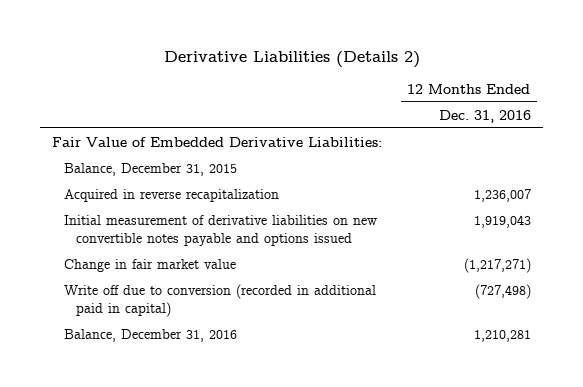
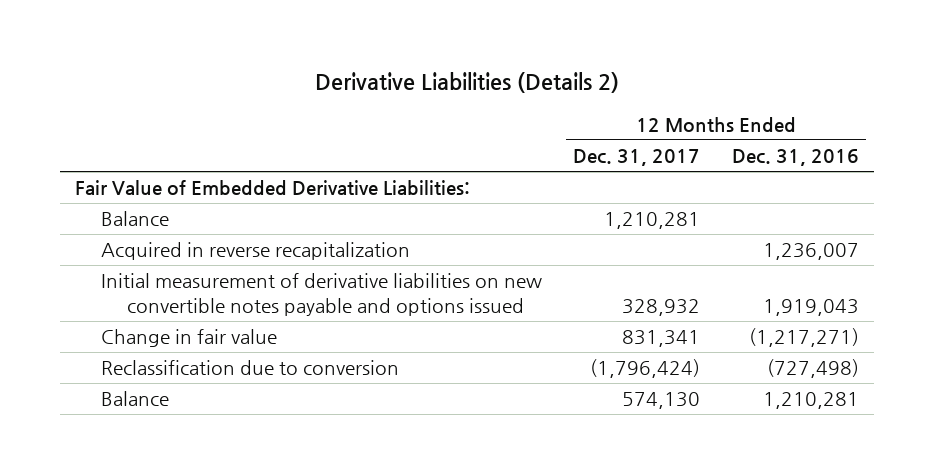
- | 12 Months Ended Dec. 31, 2016
+ | 12 Months Ended Dec. 31, 2017 | 12 Months Ended Dec. 31, 2016
- Balance, December 31, 2015
+ Balance | 1,210,281 |
- Change in fair market value | (1,217,271)
- Write off due to conversion (recorded in additional paid in capital) | (727,498)
- Balance, December 31, 2016 | 1,210,281
+ Change in fair value | 831,341 | (1,217,271)
+ Reclassification due to conversion | (1,796,424) | (727,498)
+ Balance | 574,130 | 1,210,281

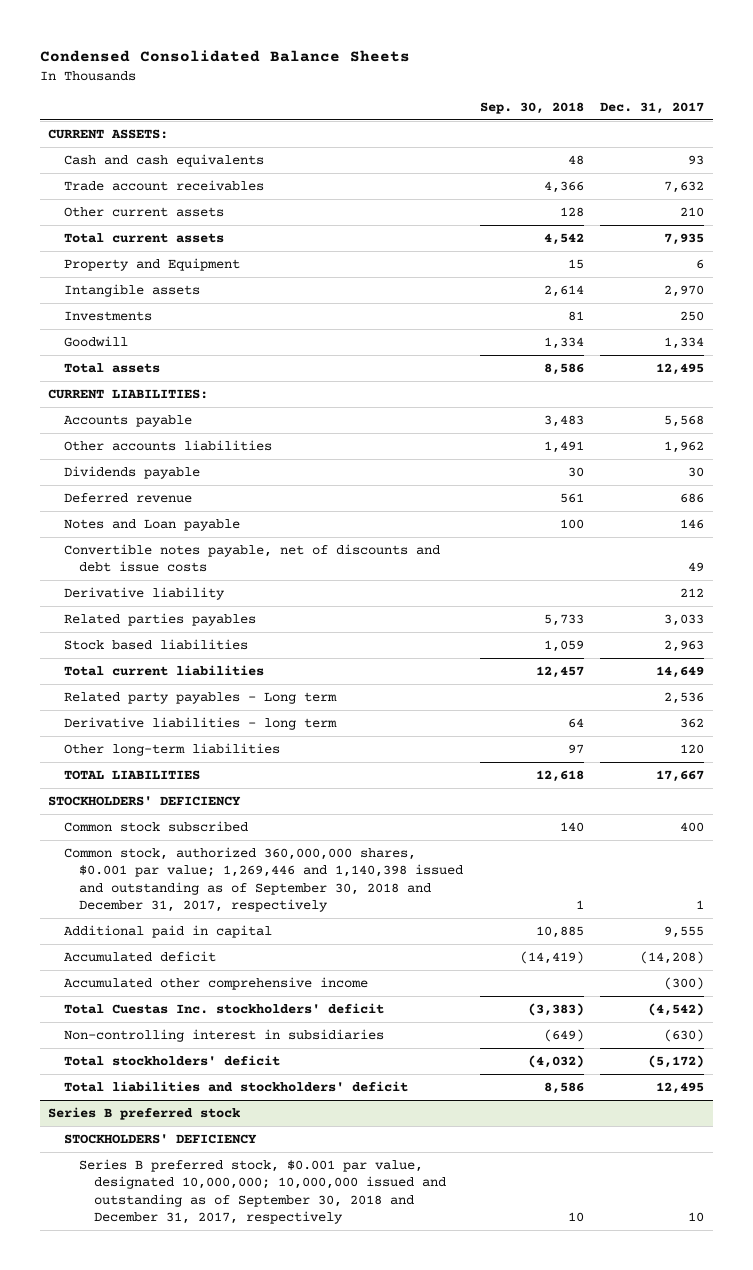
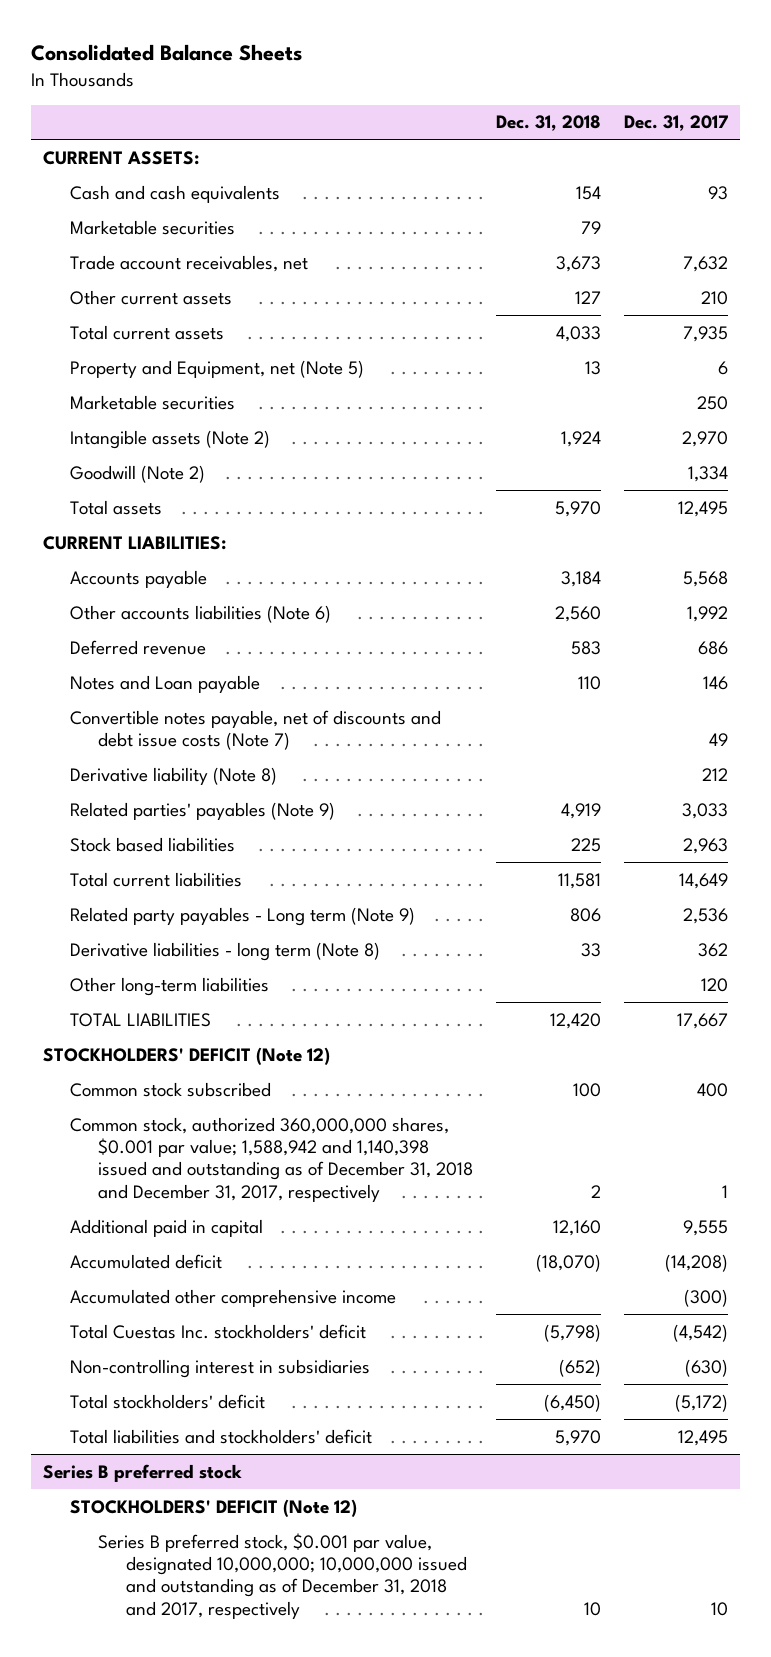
- Condensed Consolidated Balance Sheets
+ Consolidated Balance Sheets
- | Sep. 30, 2018 | Dec. 31, 2017
+ | Dec. 31, 2018 | Dec. 31, 2017
- Trade account receivables | 4,366 | 7,632
+ Marketable securities | 79 |
+ Trade account receivables, net | 3,673 | 7,632
- Property and Equipment | 15 | 6
- Intangible assets | 2,614 | 2,970
- Investments | 81 | 250
- Goodwill | 1,334 | 1,334
+ Property and Equipment, net (Note 5) | 13 | 6
+ Marketable securities | | 250
+ Intangible assets (Note 2) | 1,924 | 2,970
+ Goodwill (Note 2) | | 1,334
- Other accounts liabilities | 1,491 | 1,962
- Dividends payable | 30 | 30
+ Other accounts liabilities (Note 6) | 2,560 | 1,992
- Convertible notes payable, net of discounts and debt issue costs | | 49
- Derivative liability | | 212
- Related parties payables | 5,733 | 3,033
+ Convertible notes payable, net of discounts and debt issue costs (Note 7) | | 49
+ Derivative liability (Note 8) | | 212
+ Related parties' payables (Note 9) | 4,919 | 3,033
- Related party payables - Long term | | 2,536
- Derivative liabilities - long term | 64 | 362
+ Related party payables - Long term (Note 9) | 806 | 2,536
+ Derivative liabilities - long term (Note 8) | 33 | 362
- STOCKHOLDERS' DEFICIENCY
+ STOCKHOLDERS' DEFICIT (Note 12)
- Common stock, authorized 360,000,000 shares, $0.001 par value; 1,269,446 and 1,140,398 issued and outstanding as of September 30, 2018 and December 31, 2017, respectively | 1 | 1
+ Common stock, authorized 360,000,000 shares, $0.001 par value; 1,588,942 and 1,140,398 issued and outstanding as of December 31, 2018 and December 31, 2017, respectively | 2 | 1
@ Series B preferred stock
- STOCKHOLDERS' DEFICIENCY
- Series B preferred stock, $0.001 par value, designated 10,000,000; 10,000,000 issued and outstanding as of September 30, 2018 and December 31, 2017, respectively | 10 | 10
+ STOCKHOLDERS' DEFICIT (Note 12)
+ Series B preferred stock, $0.001 par value, designated 10,000,000; 10,000,000 issued and outstanding as of December 31, 2018 and 2017, respectively | 10 | 10

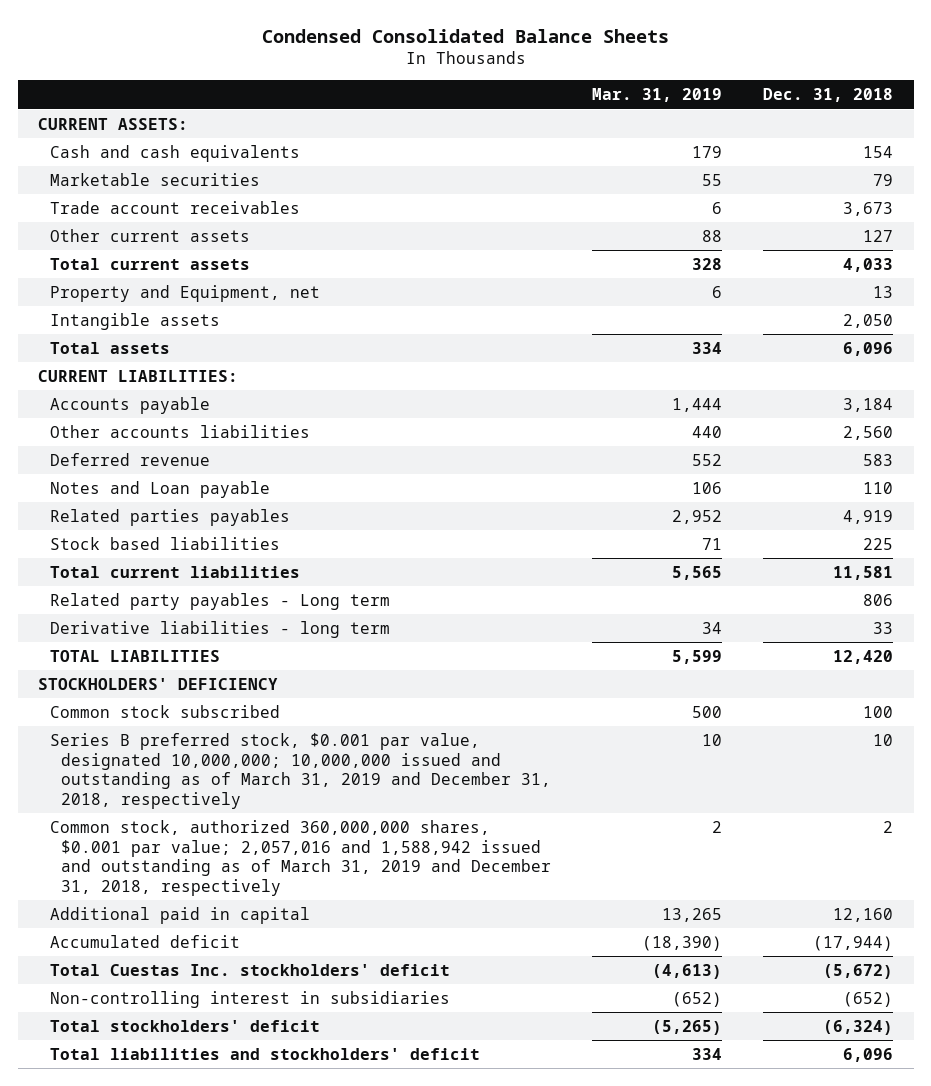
- Consolidated Balance Sheets
+ Condensed Consolidated Balance Sheets
- | Dec. 31, 2018 | Dec. 31, 2017
+ | Mar. 31, 2019 | Dec. 31, 2018
- Trade account receivables, net | 3,673 | 7,632
+ Trade account receivables | 6 | 3,673
- Property and Equipment, net (Note 5) | 13 | 6
- Marketable securities | | 250
- Intangible assets (Note 2) | 1,924 | 2,970
- Goodwill (Note 2) | | 1,334
- Total assets | 5,970 | 12,495
+ Property and Equipment, net | 6 | 13
+ Intangible assets | | 2,050
+ Total assets | 334 | 6,096
- Other accounts liabilities (Note 6) | 2,560 | 1,992
+ Other accounts liabilities | 440 | 2,560
- Convertible notes payable, net of discounts and debt issue costs (Note 7) | | 49
- Derivative liability (Note 8) | | 212
- Related parties' payables (Note 9) | 4,919 | 3,033
+ Related parties payables | 2,952 | 4,919
- Related party payables - Long term (Note 9) | 806 | 2,536
- Derivative liabilities - long term (Note 8) | 33 | 362
- Other long-term liabilities | | 120
+ Related party payables - Long term | | 806
+ Derivative liabilities - long term | 34 | 33
- STOCKHOLDERS' DEFICIT (Note 12)
+ STOCKHOLDERS' DEFICIENCY
- Common stock, authorized 360,000,000 shares, $0.001 par value; 1,588,942 and 1,140,398 issued and outstanding as of December 31, 2018 and December 31, 2017, respectively | 2 | 1
+ Series B preferred stock, $0.001 par value, designated 10,000,000; 10,000,000 issued and outstanding as of March 31, 2019 and December 31, 2018, respectively | 10 | 10
+ Common stock, authorized 360,000,000 shares, $0.001 par value; 2,057,016 and 1,588,942 issued and outstanding as of March 31, 2019 and December 31, 2018, respectively | 2 | 2
- Accumulated deficit | (18,070) | (14,208)
- Accumulated other comprehensive income | | (300)
- Total Cuestas Inc. stockholders' deficit | (5,798) | (4,542)
+ Accumulated deficit | (18,390) | (17,944)
+ Total Cuestas Inc. stockholders' deficit | (4,613) | (5,672)
- Total stockholders' deficit | (6,450) | (5,172)
- Total liabilities and stockholders' deficit | 5,970 | 12,495
- Series B preferred stock
- STOCKHOLDERS' DEFICIT (Note 12)
- Series B preferred stock, $0.001 par value, designated 10,000,000; 10,000,000 issued and outstanding as of December 31, 2018 and 2017, respectively | 10 | 10
+ Total stockholders' deficit | (5,265) | (6,324)
+ Total liabilities and stockholders' deficit | 334 | 6,096

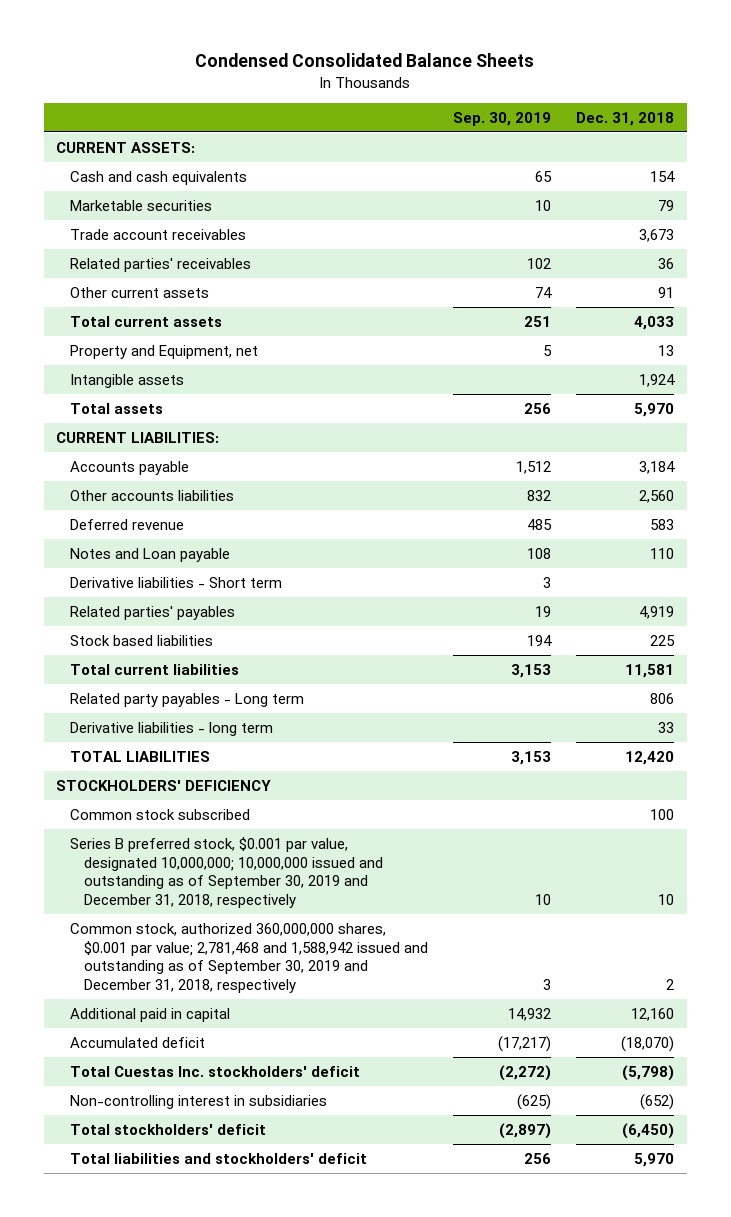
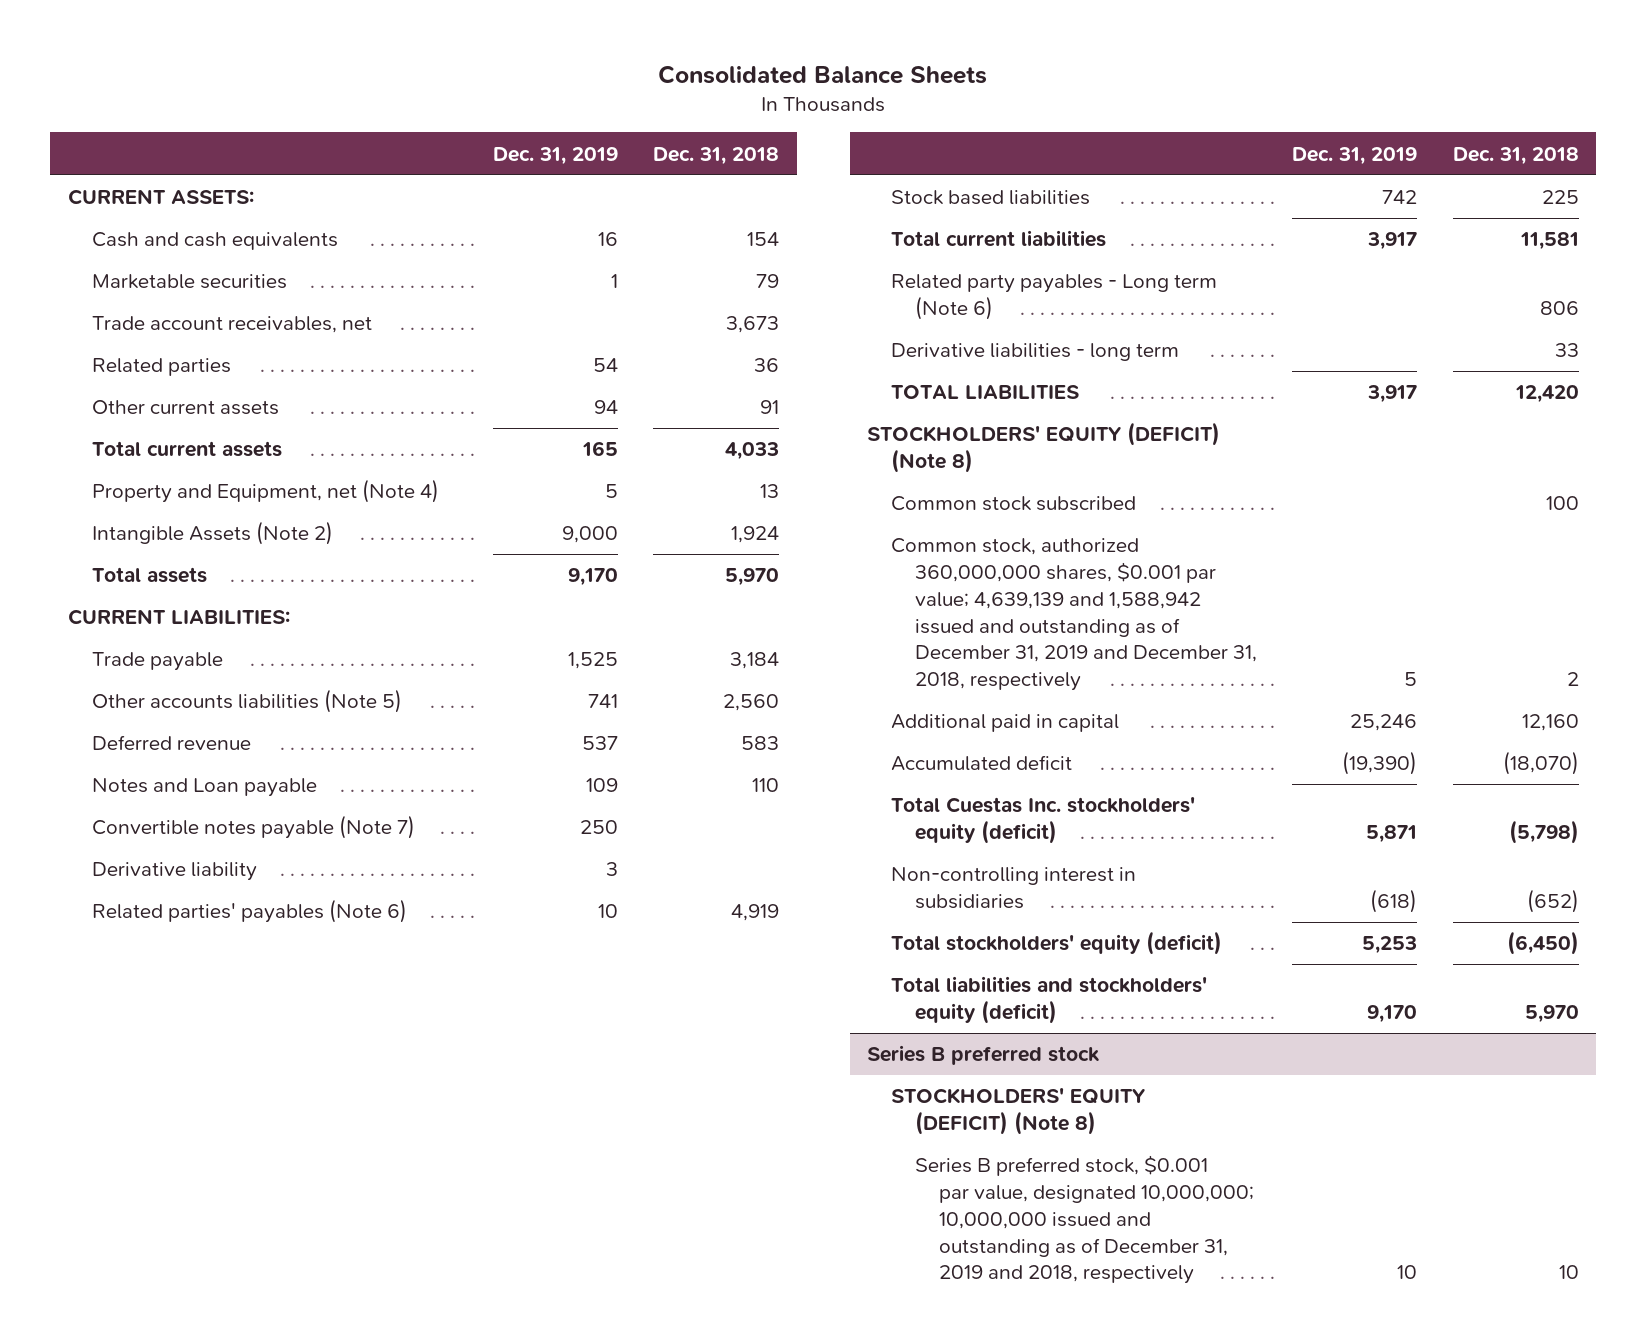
- Condensed Consolidated Balance Sheets
+ Consolidated Balance Sheets
- | Sep. 30, 2019 | Dec. 31, 2018
+ | Dec. 31, 2019 | Dec. 31, 2018
- Trade account receivables | | 3,673
- Related parties' receivables | 102 | 36
+ Trade account receivables, net | | 3,673
+ Related parties | 54 | 36
- Property and Equipment, net | 5 | 13
- Intangible assets | | 1,924
+ Property and Equipment, net (Note 4) | 5 | 13
+ Intangible Assets (Note 2) | 9,000 | 1,924
- Accounts payable | 1,512 | 3,184
- Other accounts liabilities | 832 | 2,560
+ Trade payable | 1,525 | 3,184
+ Other accounts liabilities (Note 5) | 741 | 2,560
- Derivative liabilities - Short term | 3 |
- Related parties' payables | 19 | 4,919
+ Convertible notes payable (Note 7) | 250 |
+ Derivative liability | 3 |
+ Related parties' payables (Note 6) | 10 | 4,919
- Related party payables - Long term | | 806
+ Related party payables - Long term (Note 6) | | 806
- STOCKHOLDERS' DEFICIENCY
+ STOCKHOLDERS' EQUITY (DEFICIT) (Note 8)
- Series B preferred stock, $0.001 par value, designated 10,000,000; 10,000,000 issued and outstanding as of September 30, 2019 and December 31, 2018, respectively | 10 | 10
- Common stock, authorized 360,000,000 shares, $0.001 par value; 2,781,468 and 1,588,942 issued and outstanding as of September 30, 2019 and December 31, 2018, respectively | 3 | 2
+ Common stock, authorized 360,000,000 shares, $0.001 par value; 4,639,139 and 1,588,942 issued and outstanding as of December 31, 2019 and December 31, 2018, respectively | 5 | 2
- Total Cuestas Inc. stockholders' deficit | (2,272) | (5,798)
+ Total Cuestas Inc. stockholders' equity (deficit) | 5,871 | (5,798)
- Total stockholders' deficit | (2,897) | (6,450)
- Total liabilities and stockholders' deficit | 256 | 5,970
+ Total stockholders' equity (deficit) | 5,253 | (6,450)
+ Total liabilities and stockholders' equity (deficit) | 9,170 | 5,970
+ Series B preferred stock
+ STOCKHOLDERS' EQUITY (DEFICIT) (Note 8)
+ Series B preferred stock, $0.001 par value, designated 10,000,000; 10,000,000 issued and outstanding as of December 31, 2019 and 2018, respectively | 10 | 10

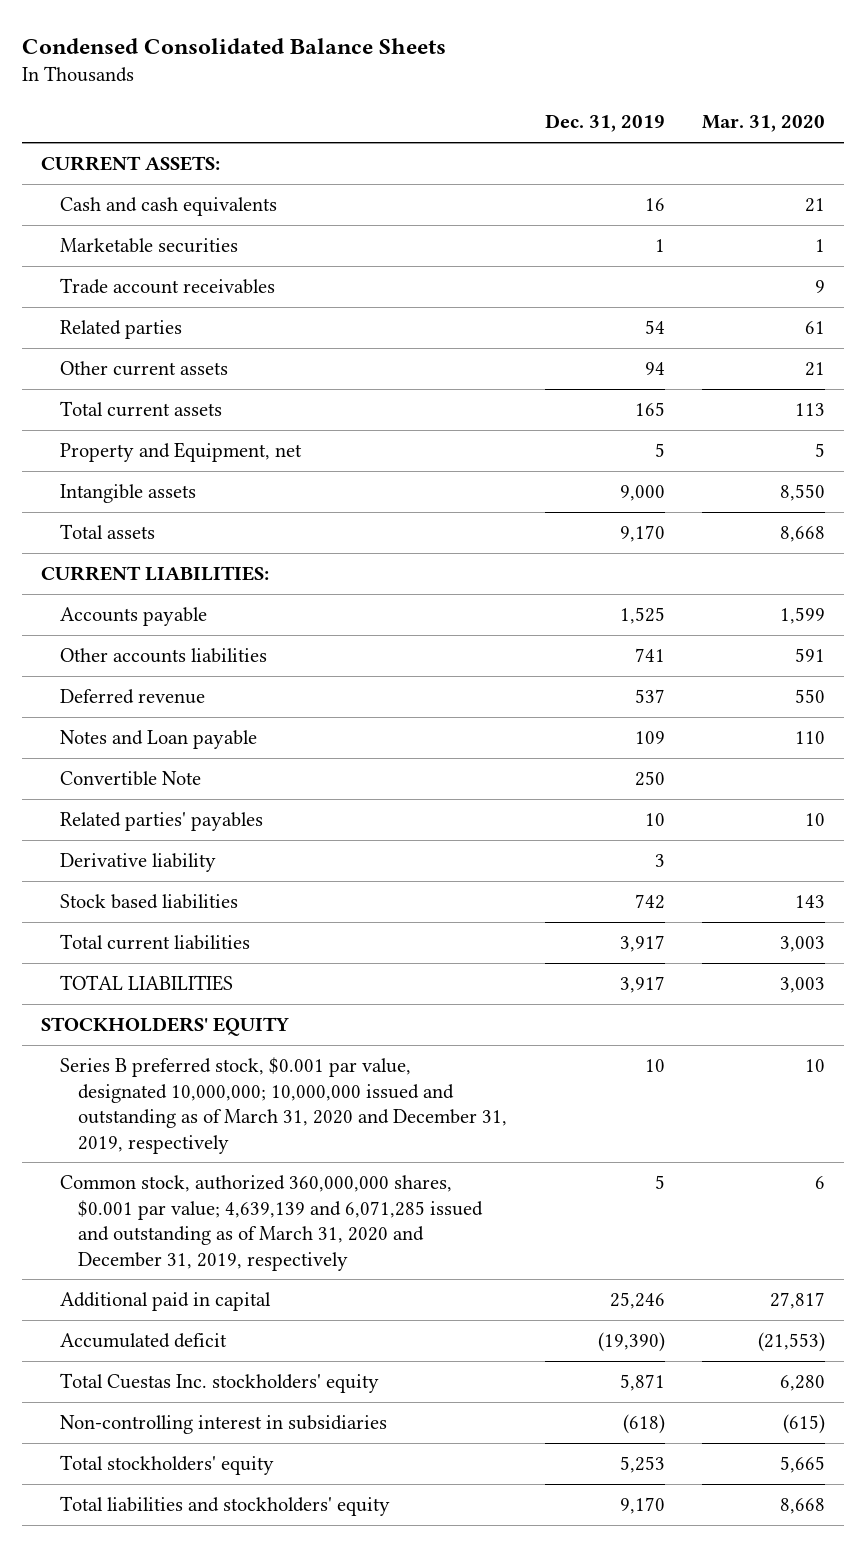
- Consolidated Balance Sheets
+ Condensed Consolidated Balance Sheets
- | Dec. 31, 2019 | Dec. 31, 2018
+ | Dec. 31, 2019 | Mar. 31, 2020
- Trade account receivables, net | | 3,673
+ Trade account receivables | | 9
- Property and Equipment, net (Note 4) | 5 | 13
- Intangible Assets (Note 2) | 9,000 | 1,924
+ Property and Equipment, net | 5 | 5
+ Intangible assets | 9,000 | 8,550
- Trade payable | 1,525 | 3,184
- Other accounts liabilities (Note 5) | 741 | 2,560
+ Accounts payable | 1,525 | 1,599
+ Other accounts liabilities | 741 | 591
- Convertible notes payable (Note 7) | 250 |
+ Convertible Note | 250 |
+ Related parties' payables | 10 | 10
- Related parties' payables (Note 6) | 10 | 4,919
- Related party payables - Long term (Note 6) | | 806
- Derivative liabilities - long term | | 33
- STOCKHOLDERS' EQUITY (DEFICIT) (Note 8)
- Common stock subscribed | | 100
- Common stock, authorized 360,000,000 shares, $0.001 par value; 4,639,139 and 1,588,942 issued and outstanding as of December 31, 2019 and December 31, 2018, respectively | 5 | 2
+ STOCKHOLDERS' EQUITY
+ Series B preferred stock, $0.001 par value, designated 10,000,000; 10,000,000 issued and outstanding as of March 31, 2020 and December 31, 2019, respectively | 10 | 10
+ Common stock, authorized 360,000,000 shares, $0.001 par value; 4,639,139 and 6,071,285 issued and outstanding as of March 31, 2020 and December 31, 2019, respectively | 5 | 6
- Total Cuestas Inc. stockholders' equity (deficit) | 5,871 | (5,798)
+ Total Cuestas Inc. stockholders' equity | 5,871 | 6,280
- Total stockholders' equity (deficit) | 5,253 | (6,450)
- Total liabilities and stockholders' equity (deficit) | 9,170 | 5,970
- Series B preferred stock
- STOCKHOLDERS' EQUITY (DEFICIT) (Note 8)
- Series B preferred stock, $0.001 par value, designated 10,000,000; 10,000,000 issued and outstanding as of December 31, 2019 and 2018, respectively | 10 | 10
+ Total stockholders' equity | 5,253 | 5,665
+ Total liabilities and stockholders' equity | 9,170 | 8,668

